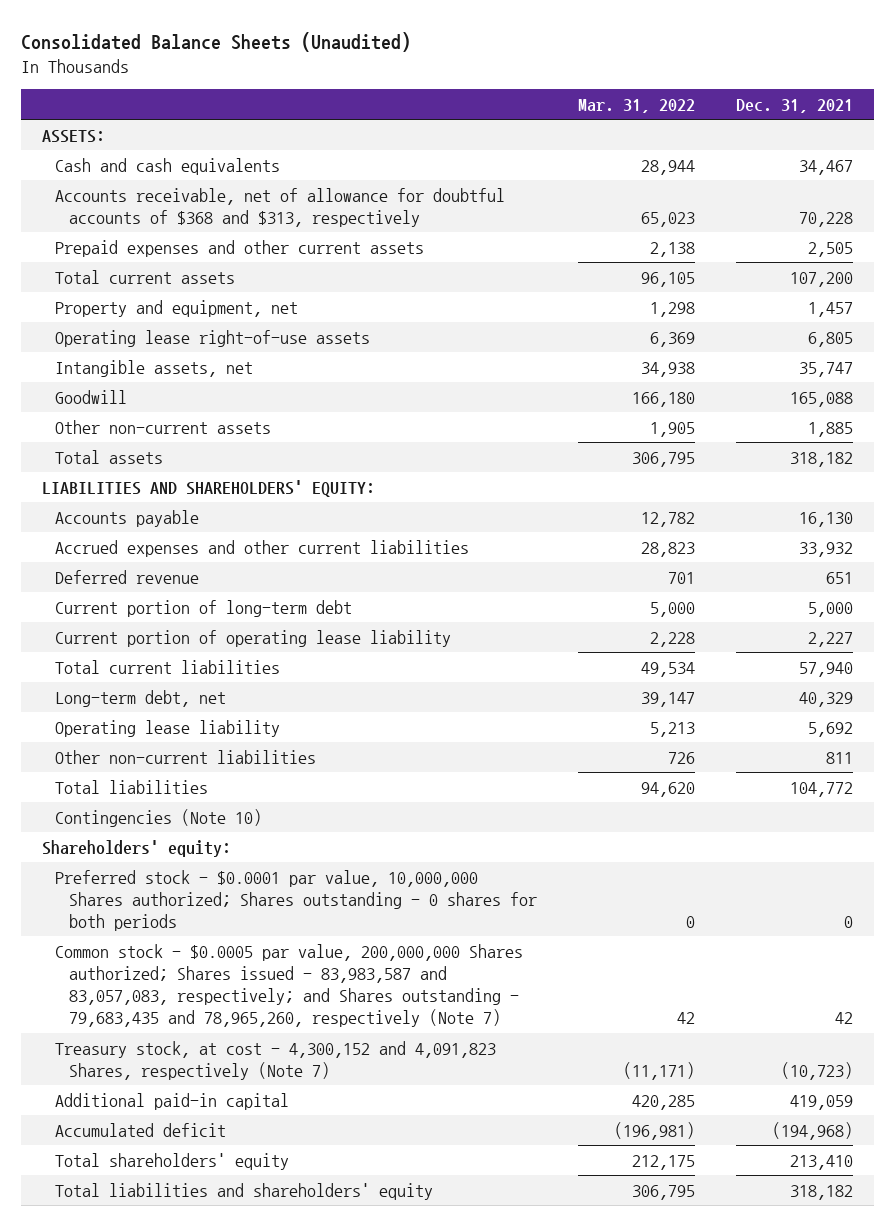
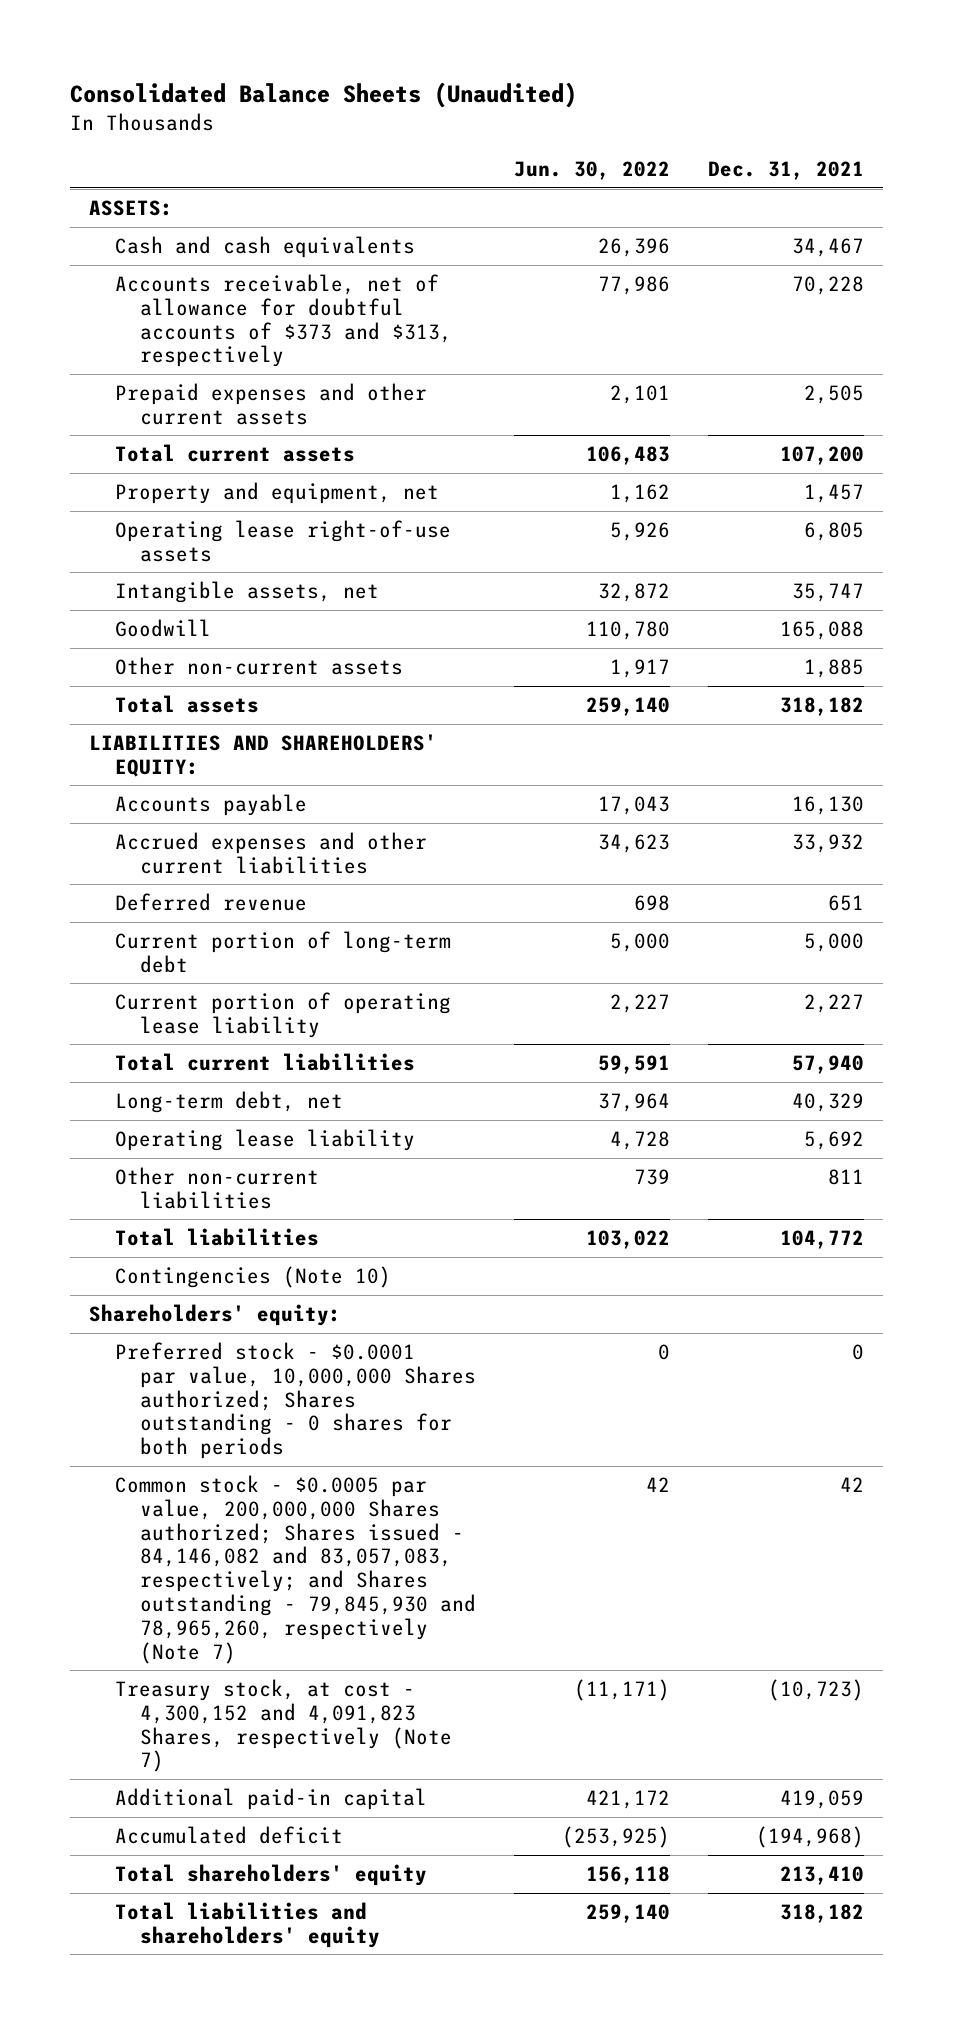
- | Mar. 31, 2022 | Dec. 31, 2021
+ | Jun. 30, 2022 | Dec. 31, 2021
- Accounts receivable, net of allowance for doubtful accounts of $368 and $313, respectively | 65,023 | 70,228
+ Accounts receivable, net of allowance for doubtful accounts of $373 and $313, respectively | 77,986 | 70,228
- Common stock - $0.0005 par value, 200,000,000 Shares authorized; Shares issued - 83,983,587 and 83,057,083, respectively; and Shares outstanding - 79,683,435 and 78,965,260, respectively (Note 7) | 42 | 42
+ Common stock - $0.0005 par value, 200,000,000 Shares authorized; Shares issued - 84,146,082 and 83,057,083, respectively; and Shares outstanding - 79,845,930 and 78,965,260, respectively (Note 7) | 42 | 42

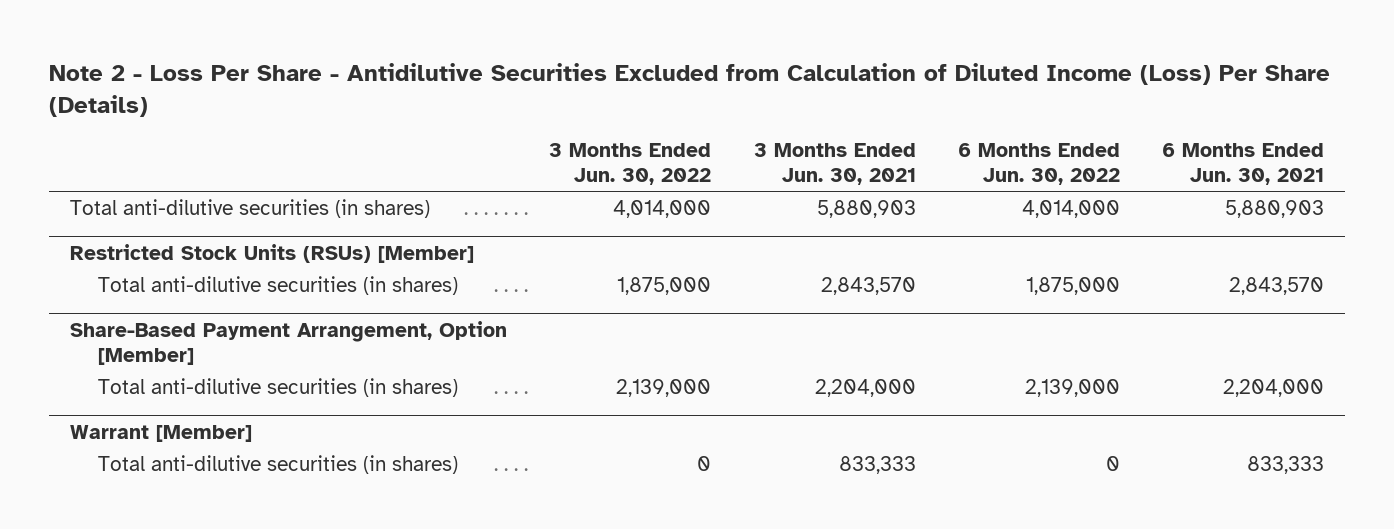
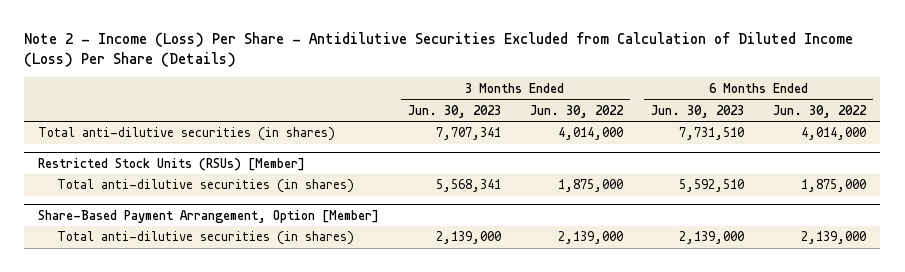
- Note 2 - Loss Per Share - Antidilutive Securities Excluded from Calculation of Diluted Income (Loss) Per Share (Details)
+ Note 2 - Income (Loss) Per Share - Antidilutive Securities Excluded from Calculation of Diluted Income (Loss) Per Share (Details)
- | 3 Months Ended Jun. 30, 2022 | 3 Months Ended Jun. 30, 2021 | 6 Months Ended Jun. 30, 2022 | 6 Months Ended Jun. 30, 2021
+ | 3 Months Ended Jun. 30, 2023 | 3 Months Ended Jun. 30, 2022 | 6 Months Ended Jun. 30, 2023 | 6 Months Ended Jun. 30, 2022
- Warrant [Member]
- Total anti-dilutive securities (in shares) | 0 | 833,333 | 0 | 833,333

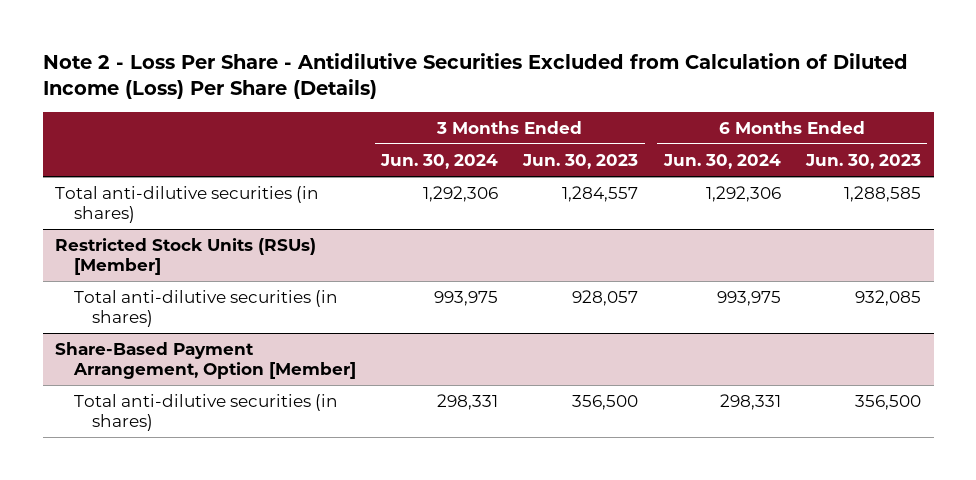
- Note 2 - Income (Loss) Per Share - Antidilutive Securities Excluded from Calculation of Diluted Income (Loss) Per Share (Details)
+ Note 2 - Loss Per Share - Antidilutive Securities Excluded from Calculation of Diluted Income (Loss) Per Share (Details)
- | 3 Months Ended Jun. 30, 2023 | 3 Months Ended Jun. 30, 2022 | 6 Months Ended Jun. 30, 2023 | 6 Months Ended Jun. 30, 2022
+ | 3 Months Ended Jun. 30, 2024 | 3 Months Ended Jun. 30, 2023 | 6 Months Ended Jun. 30, 2024 | 6 Months Ended Jun. 30, 2023
- Total anti-dilutive securities (in shares) | 7,707,341 | 4,014,000 | 7,731,510 | 4,014,000
+ Total anti-dilutive securities (in shares) | 1,292,306 | 1,284,557 | 1,292,306 | 1,288,585
@ Restricted Stock Units (RSUs) [Member]
- Total anti-dilutive securities (in shares) | 5,568,341 | 1,875,000 | 5,592,510 | 1,875,000
+ Total anti-dilutive securities (in shares) | 993,975 | 928,057 | 993,975 | 932,085
@ Share-Based Payment Arrangement, Option [Member]
- Total anti-dilutive securities (in shares) | 2,139,000 | 2,139,000 | 2,139,000 | 2,139,000
+ Total anti-dilutive securities (in shares) | 298,331 | 356,500 | 298,331 | 356,500

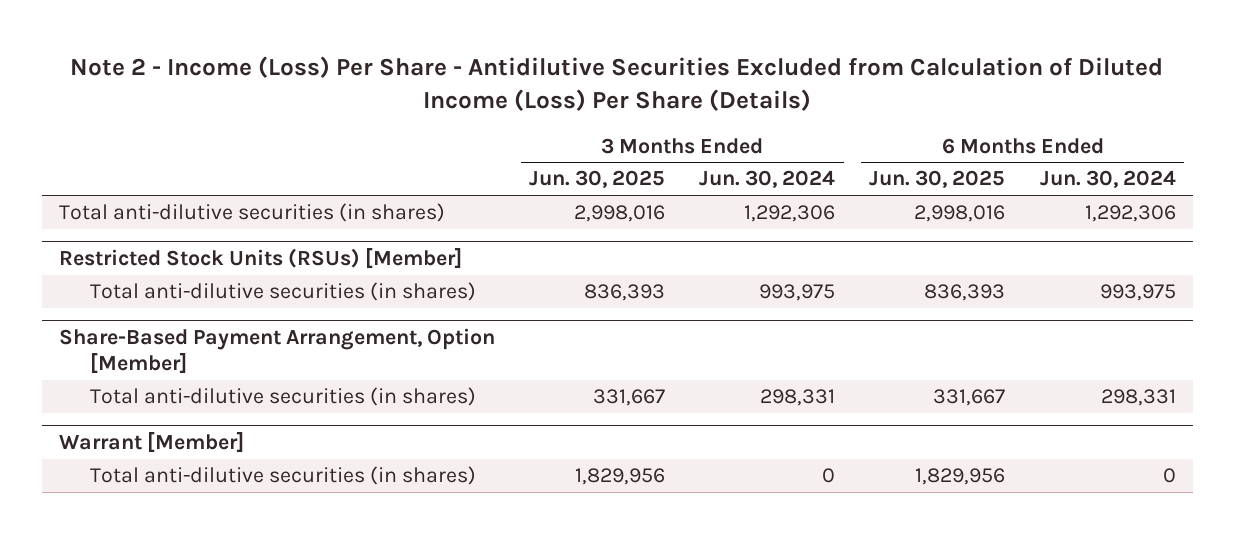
- Note 2 - Loss Per Share - Antidilutive Securities Excluded from Calculation of Diluted Income (Loss) Per Share (Details)
+ Note 2 - Income (Loss) Per Share - Antidilutive Securities Excluded from Calculation of Diluted Income (Loss) Per Share (Details)
- | 3 Months Ended Jun. 30, 2024 | 3 Months Ended Jun. 30, 2023 | 6 Months Ended Jun. 30, 2024 | 6 Months Ended Jun. 30, 2023
+ | 3 Months Ended Jun. 30, 2025 | 3 Months Ended Jun. 30, 2024 | 6 Months Ended Jun. 30, 2025 | 6 Months Ended Jun. 30, 2024
+ Warrant [Member]
+ Total anti-dilutive securities (in shares) | 1,829,956 | 0 | 1,829,956 | 0

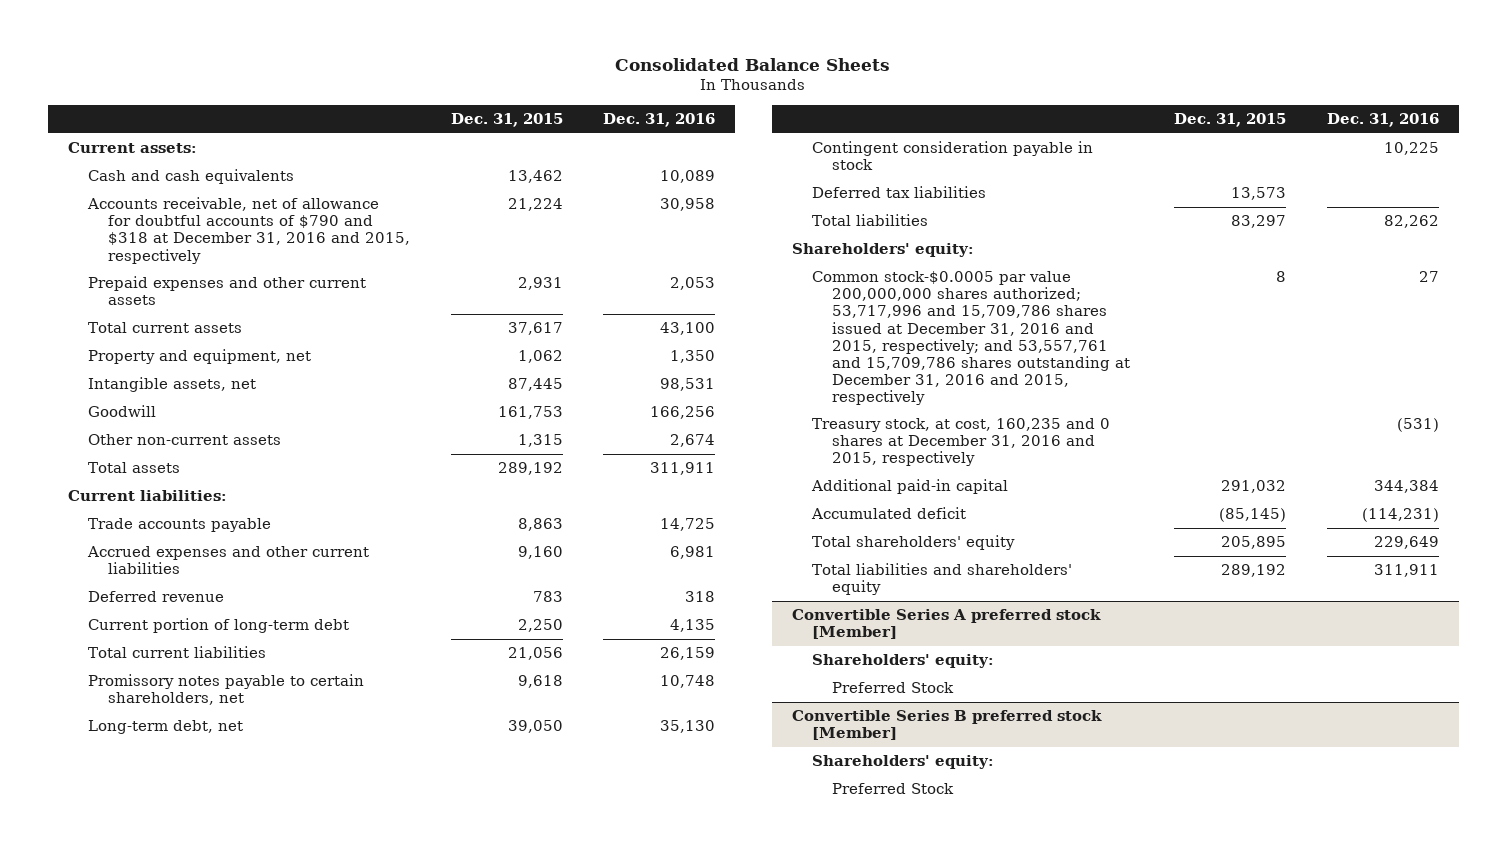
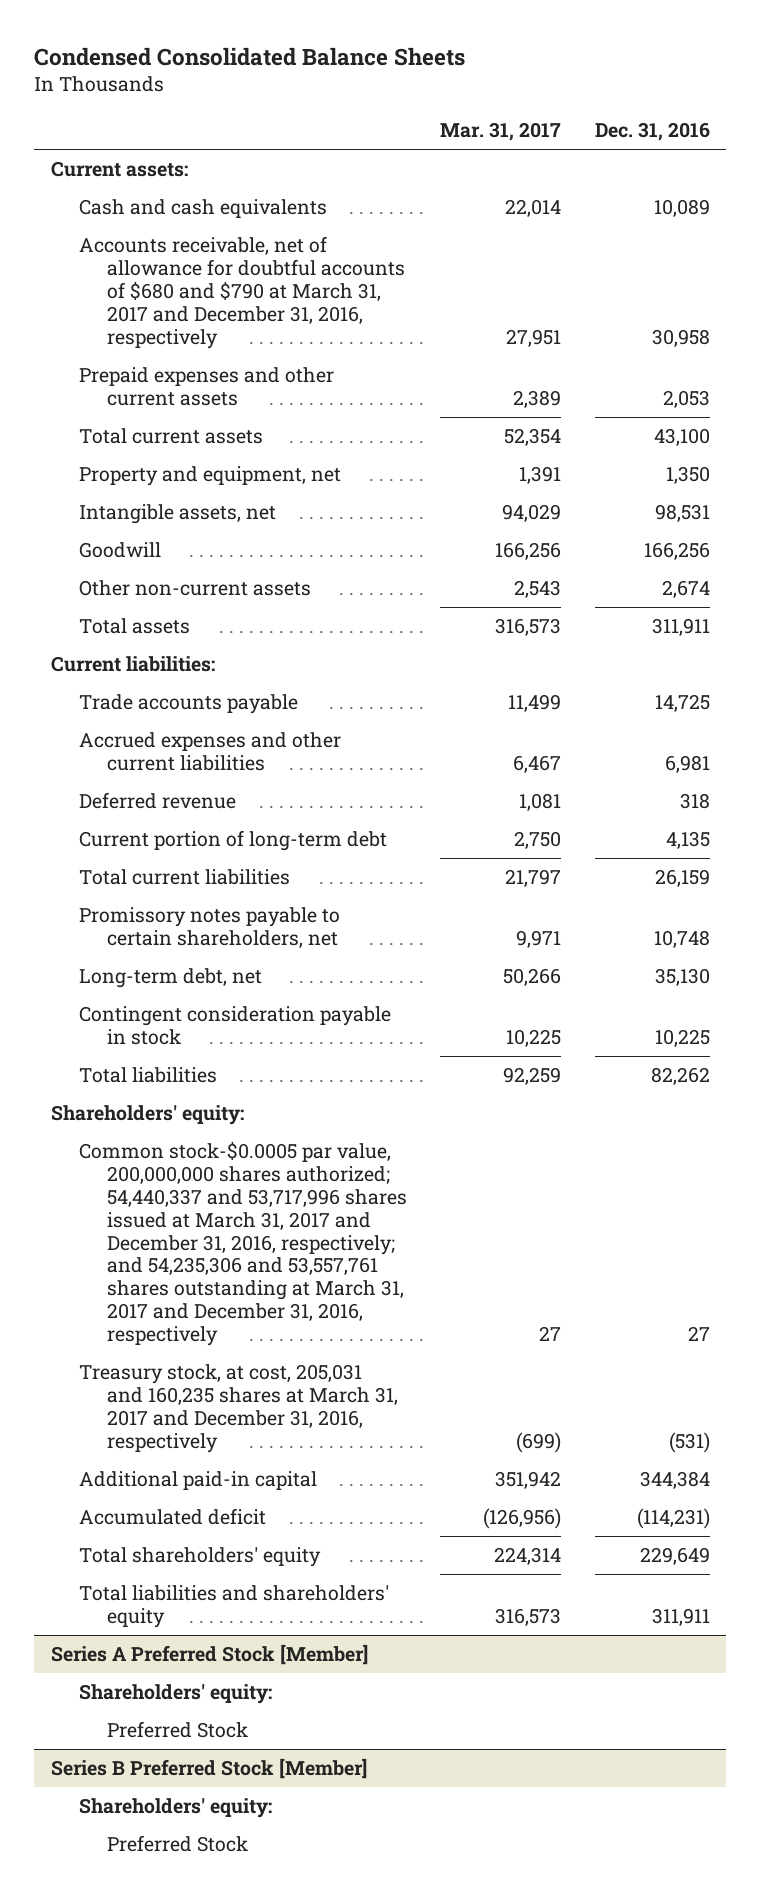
- Consolidated Balance Sheets
+ Condensed Consolidated Balance Sheets
- | Dec. 31, 2015 | Dec. 31, 2016
+ | Mar. 31, 2017 | Dec. 31, 2016
- Accounts receivable, net of allowance for doubtful accounts of $790 and $318 at December 31, 2016 and 2015, respectively | 21,224 | 30,958
+ Accounts receivable, net of allowance for doubtful accounts of $680 and $790 at March 31, 2017 and December 31, 2016, respectively | 27,951 | 30,958
- Deferred tax liabilities | 13,573 |
- Common stock-$0.0005 par value 200,000,000 shares authorized; 53,717,996 and 15,709,786 shares issued at December 31, 2016 and 2015, respectively; and 53,557,761 and 15,709,786 shares outstanding at December 31, 2016 and 2015, respectively | 8 | 27
- Treasury stock, at cost, 160,235 and 0 shares at December 31, 2016 and 2015, respectively | | (531)
+ Common stock-$0.0005 par value, 200,000,000 shares authorized; 54,440,337 and 53,717,996 shares issued at March 31, 2017 and December 31, 2016, respectively; and 54,235,306 and 53,557,761 shares outstanding at March 31, 2017 and December 31, 2016, respectively | 27 | 27
+ Treasury stock, at cost, 205,031 and 160,235 shares at March 31, 2017 and December 31, 2016, respectively | (699) | (531)
- Convertible Series A preferred stock [Member]
+ Series A Preferred Stock [Member]
- Convertible Series B preferred stock [Member]
+ Series B Preferred Stock [Member]

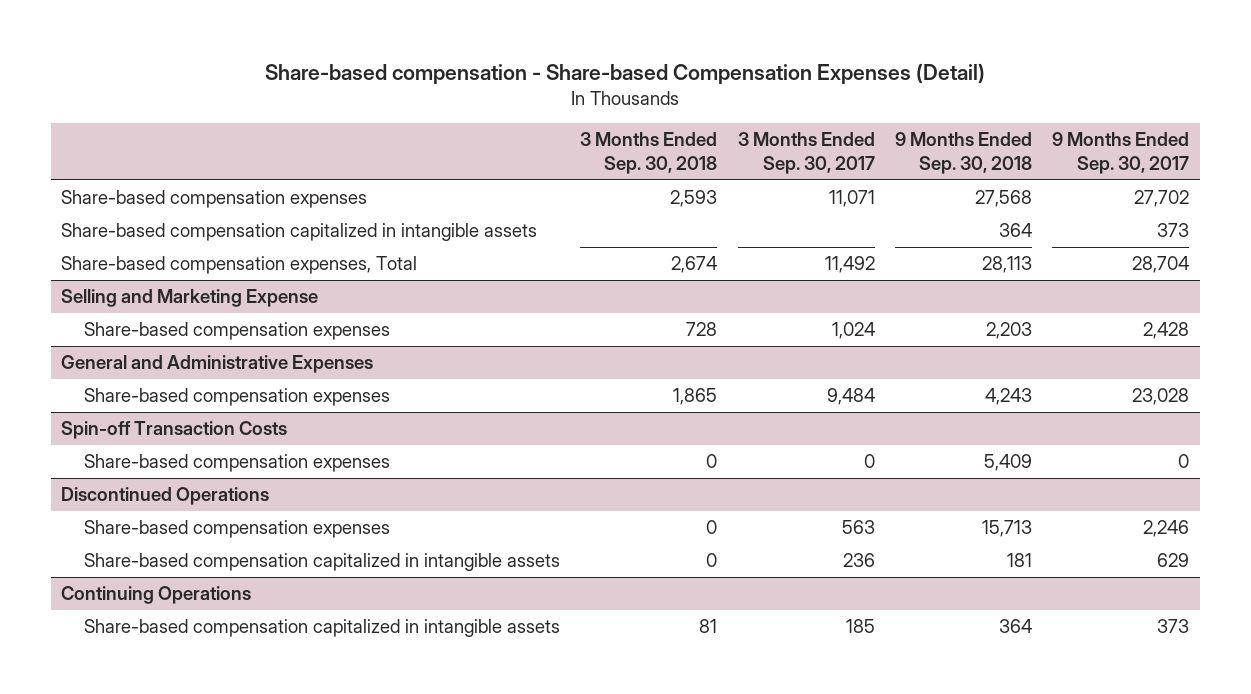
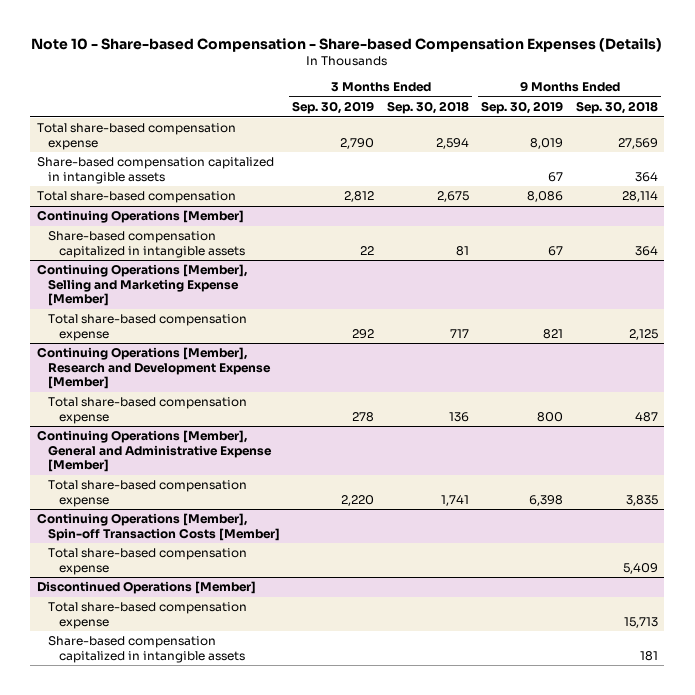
- Share-based compensation - Share-based Compensation Expenses (Detail)
+ Note 10 - Share-based Compensation - Share-based Compensation Expenses (Details)
- | 3 Months Ended Sep. 30, 2018 | 3 Months Ended Sep. 30, 2017 | 9 Months Ended Sep. 30, 2018 | 9 Months Ended Sep. 30, 2017
+ | 3 Months Ended Sep. 30, 2019 | 3 Months Ended Sep. 30, 2018 | 9 Months Ended Sep. 30, 2019 | 9 Months Ended Sep. 30, 2018
- Share-based compensation expenses | 2,593 | 11,071 | 27,568 | 27,702
+ Total share-based compensation expense | 2,790 | 2,594 | 8,019 | 27,569
- Share-based compensation expenses, Total | 2,674 | 11,492 | 28,113 | 28,704
- Selling and Marketing Expense
- Share-based compensation expenses | 728 | 1,024 | 2,203 | 2,428
- General and Administrative Expenses
- Share-based compensation expenses | 1,865 | 9,484 | 4,243 | 23,028
- Spin-off Transaction Costs
- Share-based compensation expenses | 0 | 0 | 5,409 | 0
- Discontinued Operations
- Share-based compensation expenses | 0 | 563 | 15,713 | 2,246
- Share-based compensation capitalized in intangible assets | 0 | 236 | 181 | 629
- Continuing Operations
+ Total share-based compensation | 2,812 | 2,675 | 8,086 | 28,114
+ Continuing Operations [Member]
+ Continuing Operations [Member], Selling and Marketing Expense [Member]
+ Total share-based compensation expense | 292 | 717 | 821 | 2,125
+ Continuing Operations [Member], Research and Development Expense [Member]
+ Total share-based compensation expense | 278 | 136 | 800 | 487
+ Continuing Operations [Member], General and Administrative Expense [Member]
+ Total share-based compensation expense | 2,220 | 1,741 | 6,398 | 3,835
+ Continuing Operations [Member], Spin-off Transaction Costs [Member]
+ Total share-based compensation expense | | | | 5,409
+ Discontinued Operations [Member]
+ Total share-based compensation expense | | | | 15,713
+ Share-based compensation capitalized in intangible assets | | | | 181

